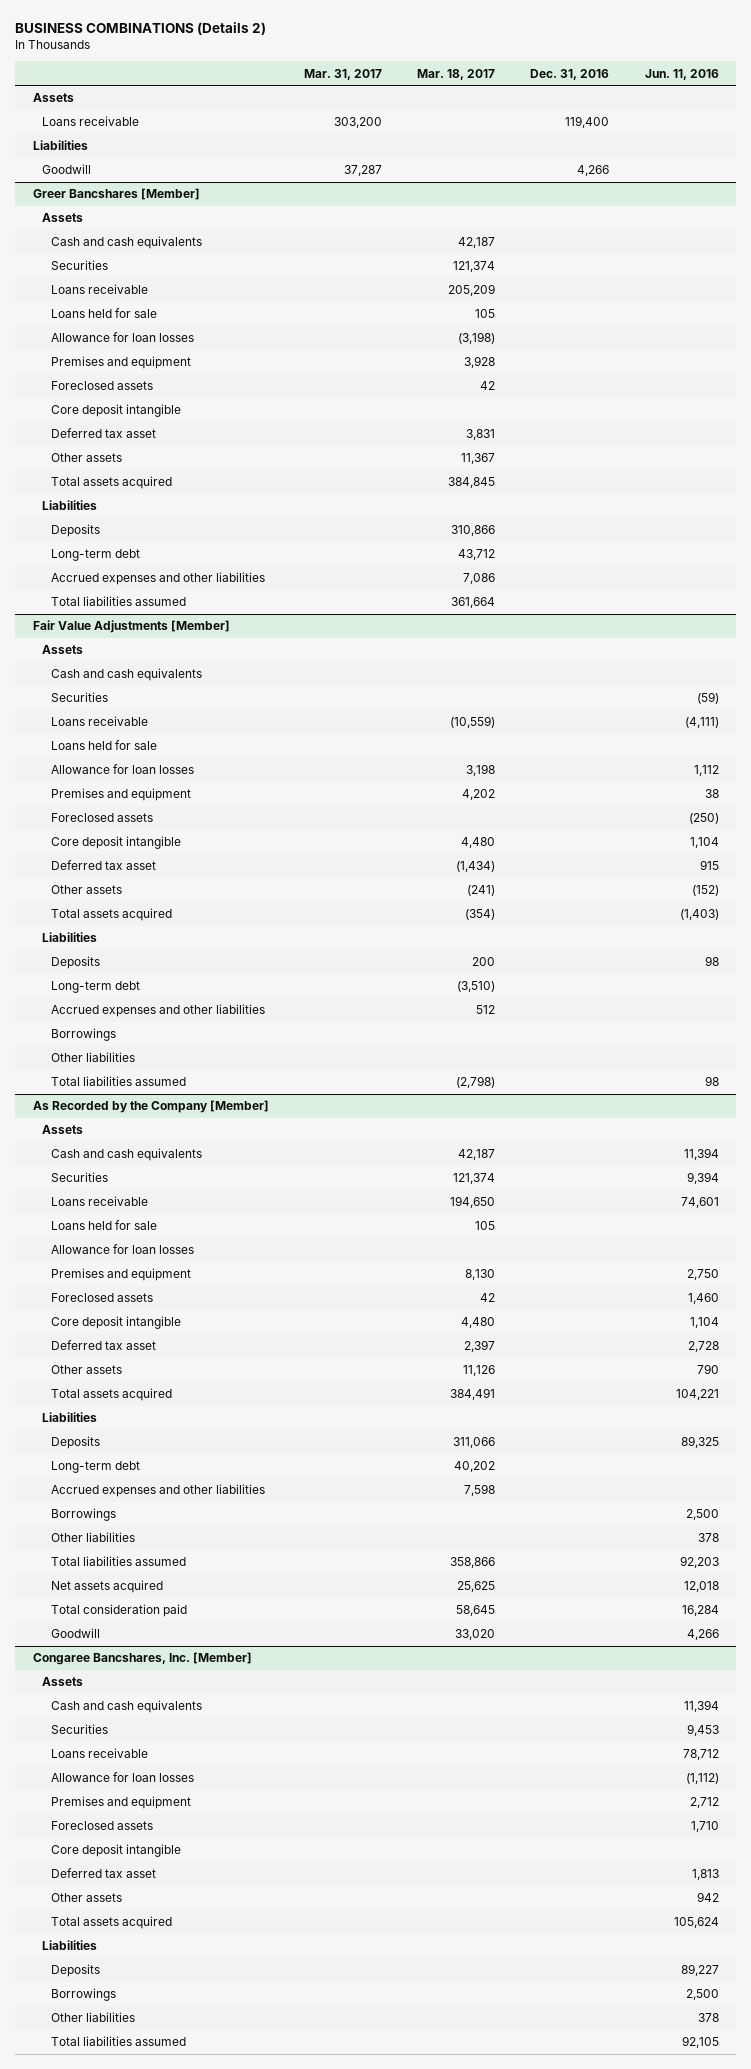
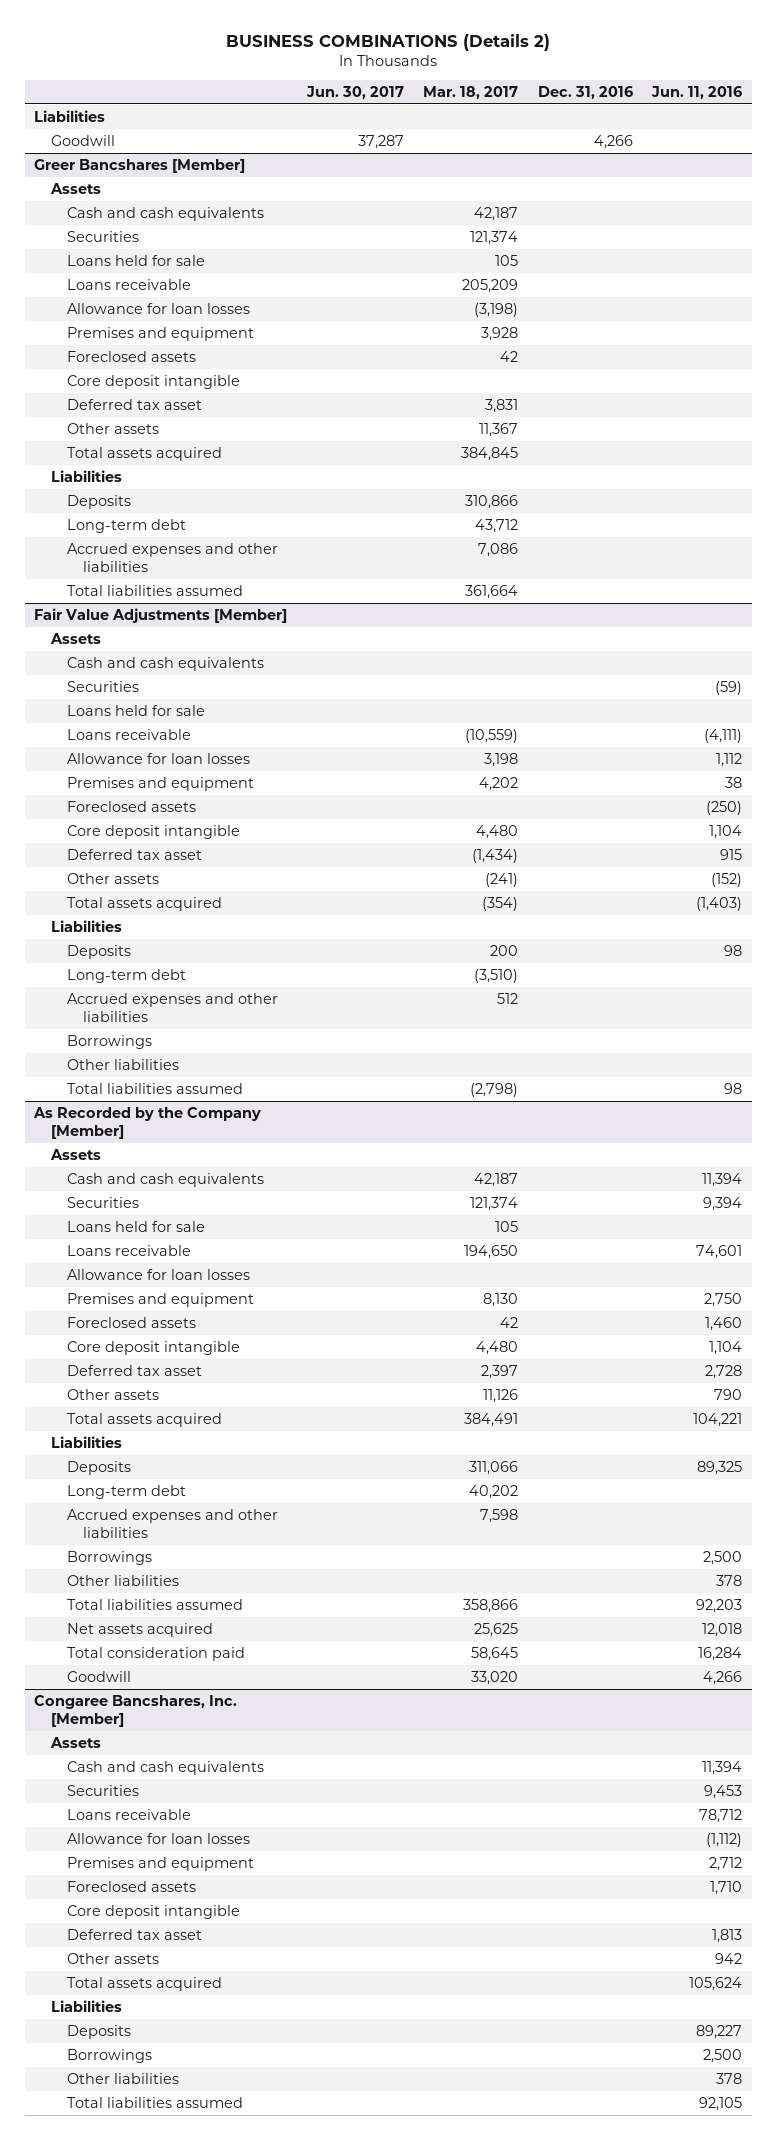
- | Mar. 31, 2017 | Mar. 18, 2017 | Dec. 31, 2016 | Jun. 11, 2016
+ | Jun. 30, 2017 | Mar. 18, 2017 | Dec. 31, 2016 | Jun. 11, 2016
- Assets
- Loans receivable | 303,200 | | 119,400 |
@ Greer Bancshares [Member]
moved down: Loans receivable | | 205,209 | |
@ Fair Value Adjustments [Member]
moved down: Loans receivable | | (10,559) | | (4,111)
@ As Recorded by the Company [Member]
moved down: Loans receivable | | 194,650 | | 74,601

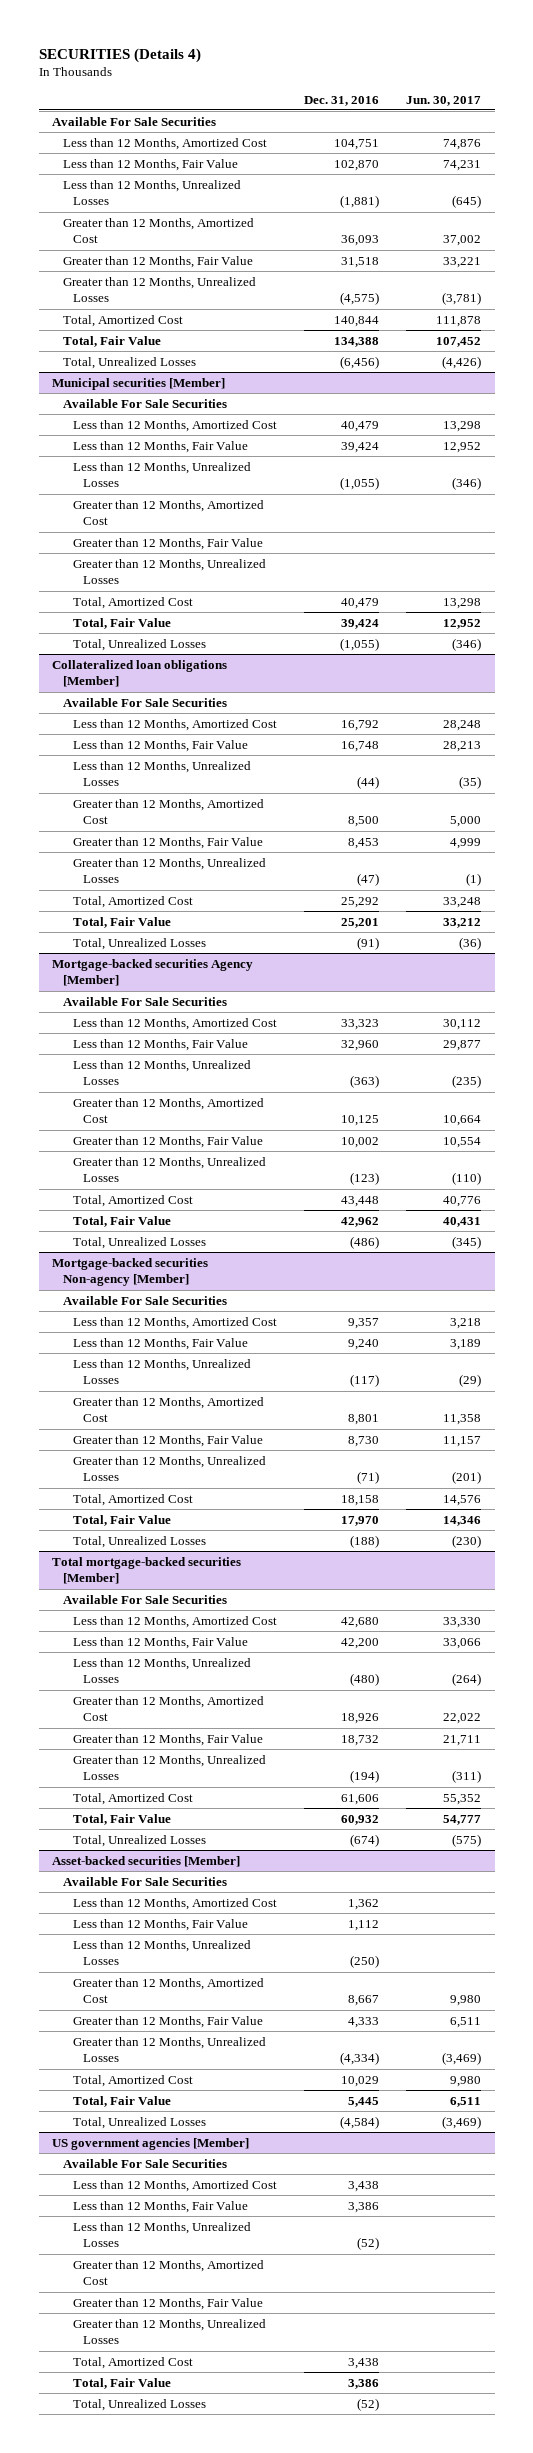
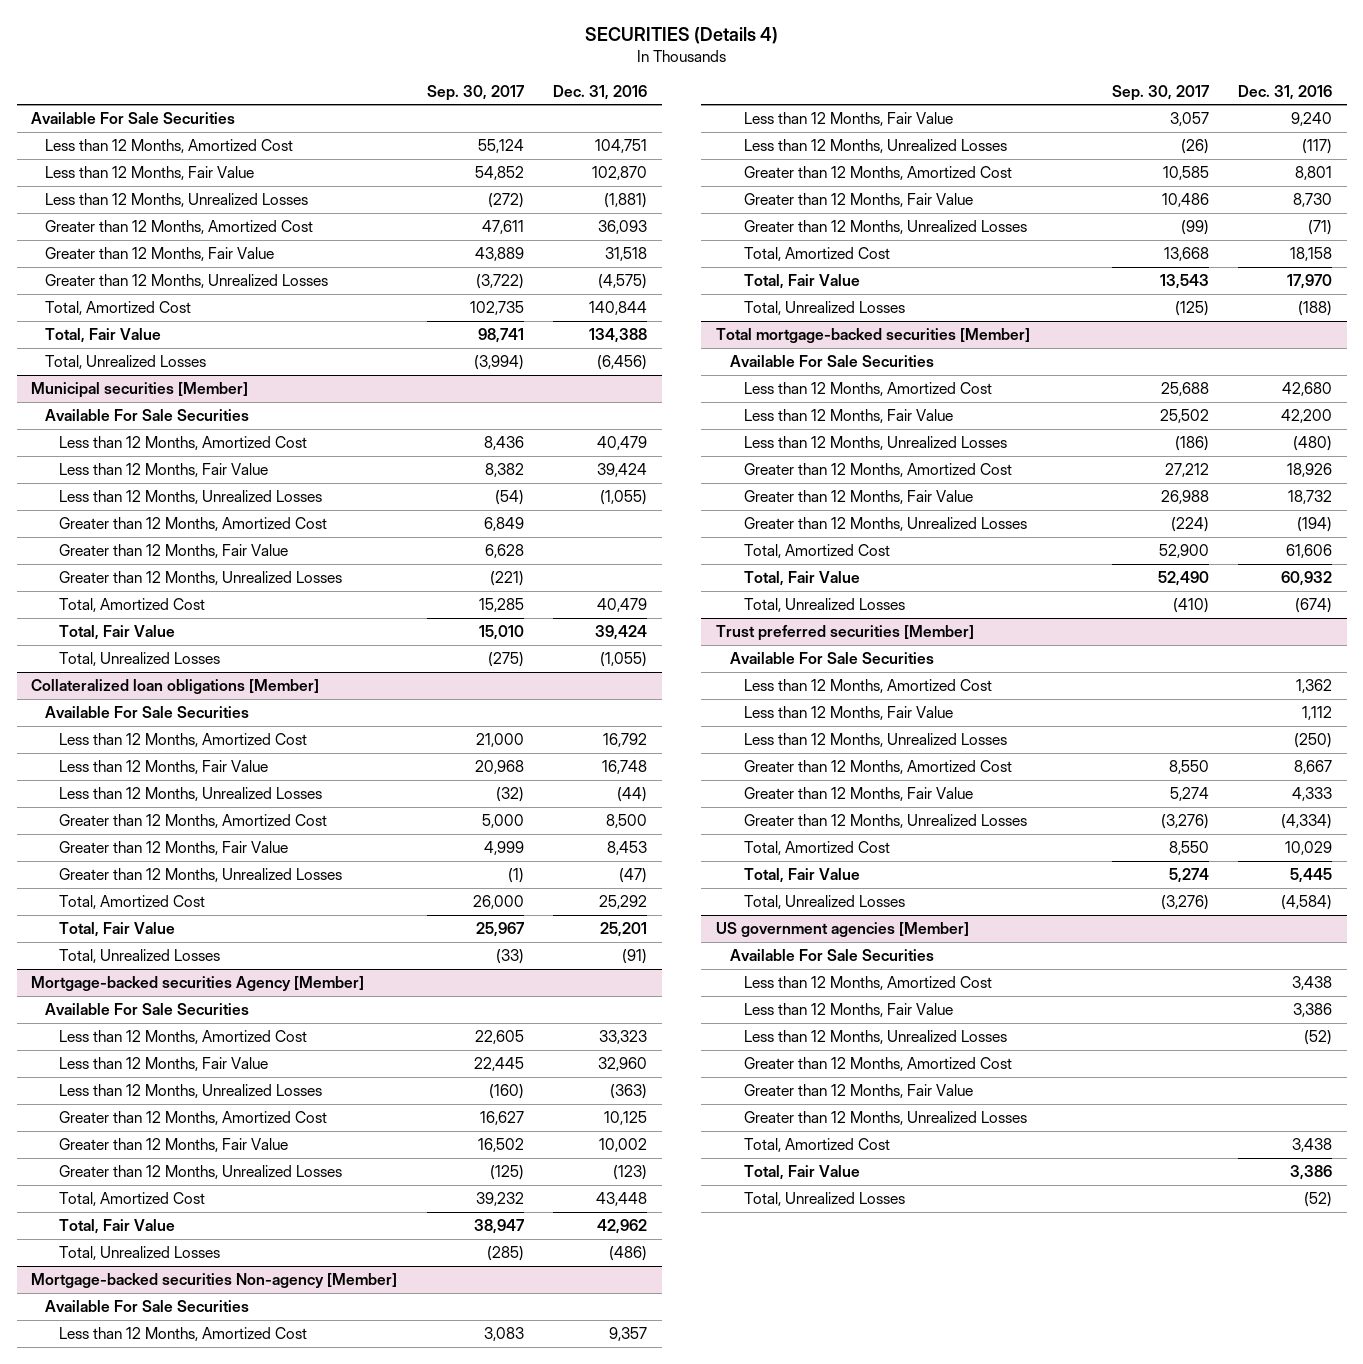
- | Dec. 31, 2016 | Jun. 30, 2017
+ | Sep. 30, 2017 | Dec. 31, 2016
- Asset-backed securities [Member]
+ Trust preferred securities [Member]

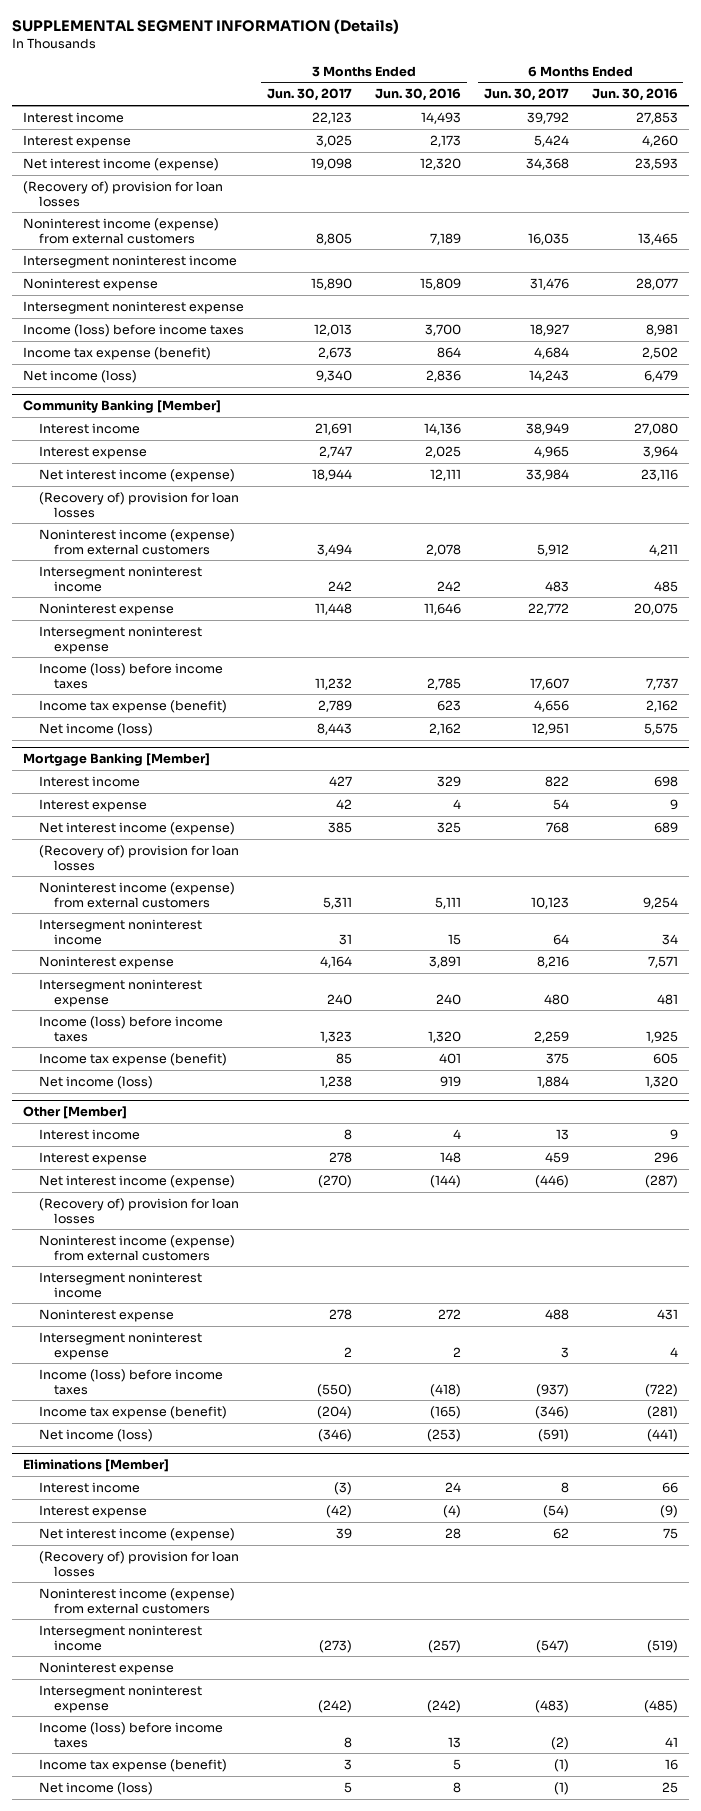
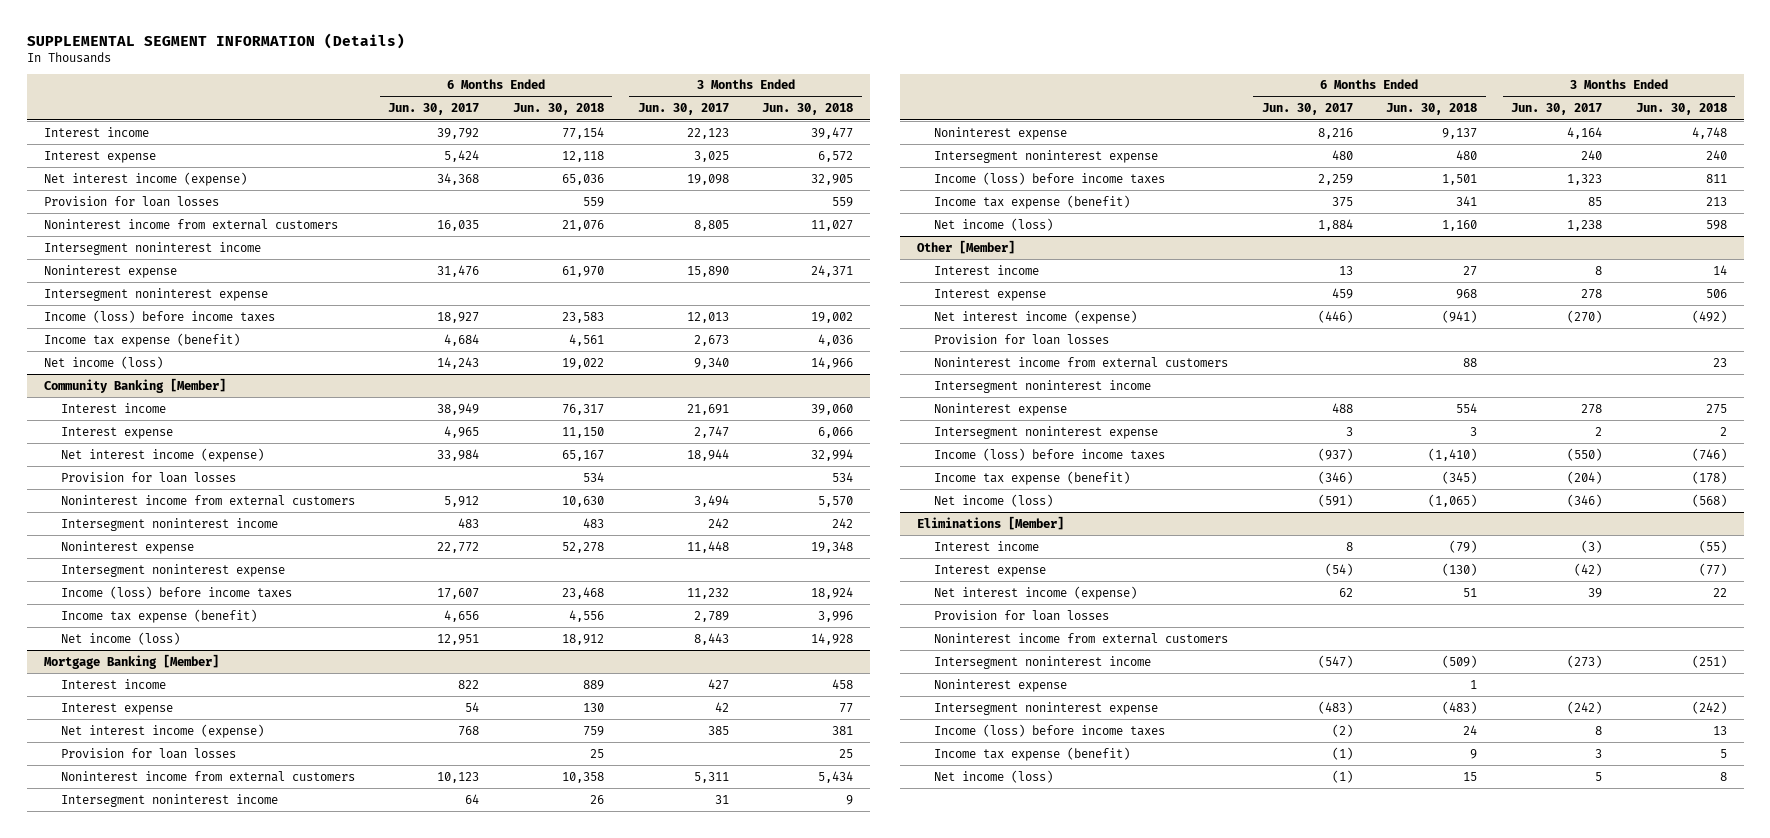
- | 3 Months Ended Jun. 30, 2017 | 3 Months Ended Jun. 30, 2016 | 6 Months Ended Jun. 30, 2017 | 6 Months Ended Jun. 30, 2016
+ | 6 Months Ended Jun. 30, 2017 | 6 Months Ended Jun. 30, 2018 | 3 Months Ended Jun. 30, 2017 | 3 Months Ended Jun. 30, 2018
- (Recovery of) provision for loan losses
- Noninterest income (expense) from external customers | 8,805 | 7,189 | 16,035 | 13,465
+ Provision for loan losses | | 559 | | 559
+ Noninterest income from external customers | 16,035 | 21,076 | 8,805 | 11,027
@ Community Banking [Member]
- (Recovery of) provision for loan losses
- Noninterest income (expense) from external customers | 3,494 | 2,078 | 5,912 | 4,211
+ Provision for loan losses | | 534 | | 534
+ Noninterest income from external customers | 5,912 | 10,630 | 3,494 | 5,570
@ Mortgage Banking [Member]
- (Recovery of) provision for loan losses
- Noninterest income (expense) from external customers | 5,311 | 5,111 | 10,123 | 9,254
+ Provision for loan losses | | 25 | | 25
+ Noninterest income from external customers | 10,123 | 10,358 | 5,311 | 5,434
@ Other [Member]
- (Recovery of) provision for loan losses
- Noninterest income (expense) from external customers
+ Provision for loan losses
+ Noninterest income from external customers | | 88 | | 23
@ Eliminations [Member]
- (Recovery of) provision for loan losses
- Noninterest income (expense) from external customers
+ Provision for loan losses
+ Noninterest income from external customers

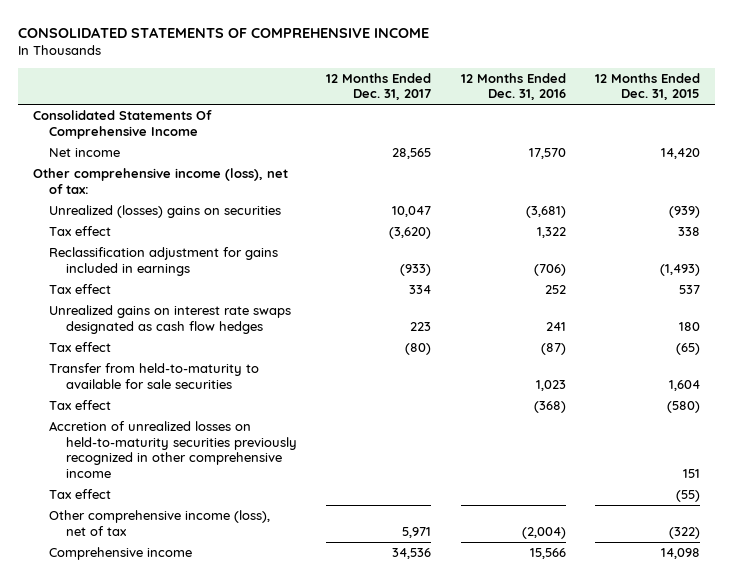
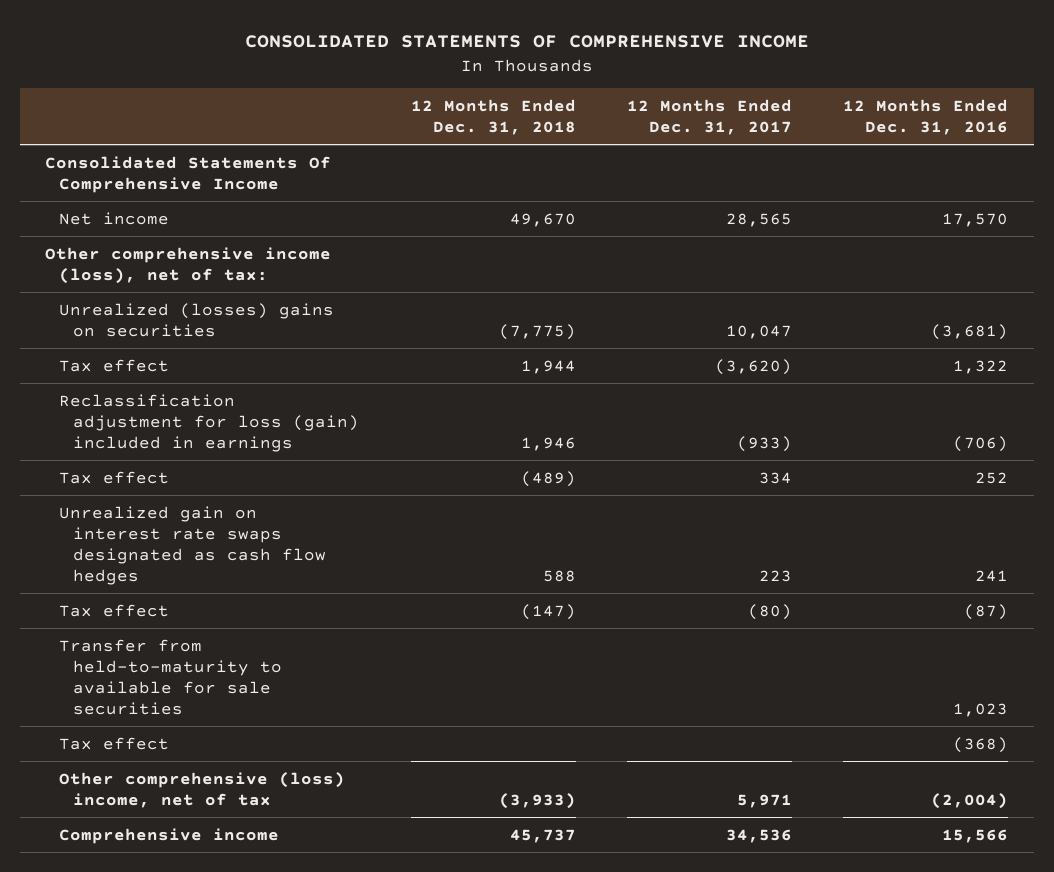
- | 12 Months Ended Dec. 31, 2017 | 12 Months Ended Dec. 31, 2016 | 12 Months Ended Dec. 31, 2015
+ | 12 Months Ended Dec. 31, 2018 | 12 Months Ended Dec. 31, 2017 | 12 Months Ended Dec. 31, 2016
- Reclassification adjustment for gains included in earnings | (933) | (706) | (1,493)
+ Reclassification adjustment for loss (gain) included in earnings | 1,946 | (933) | (706)
- Unrealized gains on interest rate swaps designated as cash flow hedges | 223 | 241 | 180
+ Unrealized gain on interest rate swaps designated as cash flow hedges | 588 | 223 | 241
- Accretion of unrealized losses on held-to-maturity securities previously recognized in other comprehensive income | | | 151
- Tax effect | | | (55)
- Other comprehensive income (loss), net of tax | 5,971 | (2,004) | (322)
+ Other comprehensive (loss) income, net of tax | (3,933) | 5,971 | (2,004)

